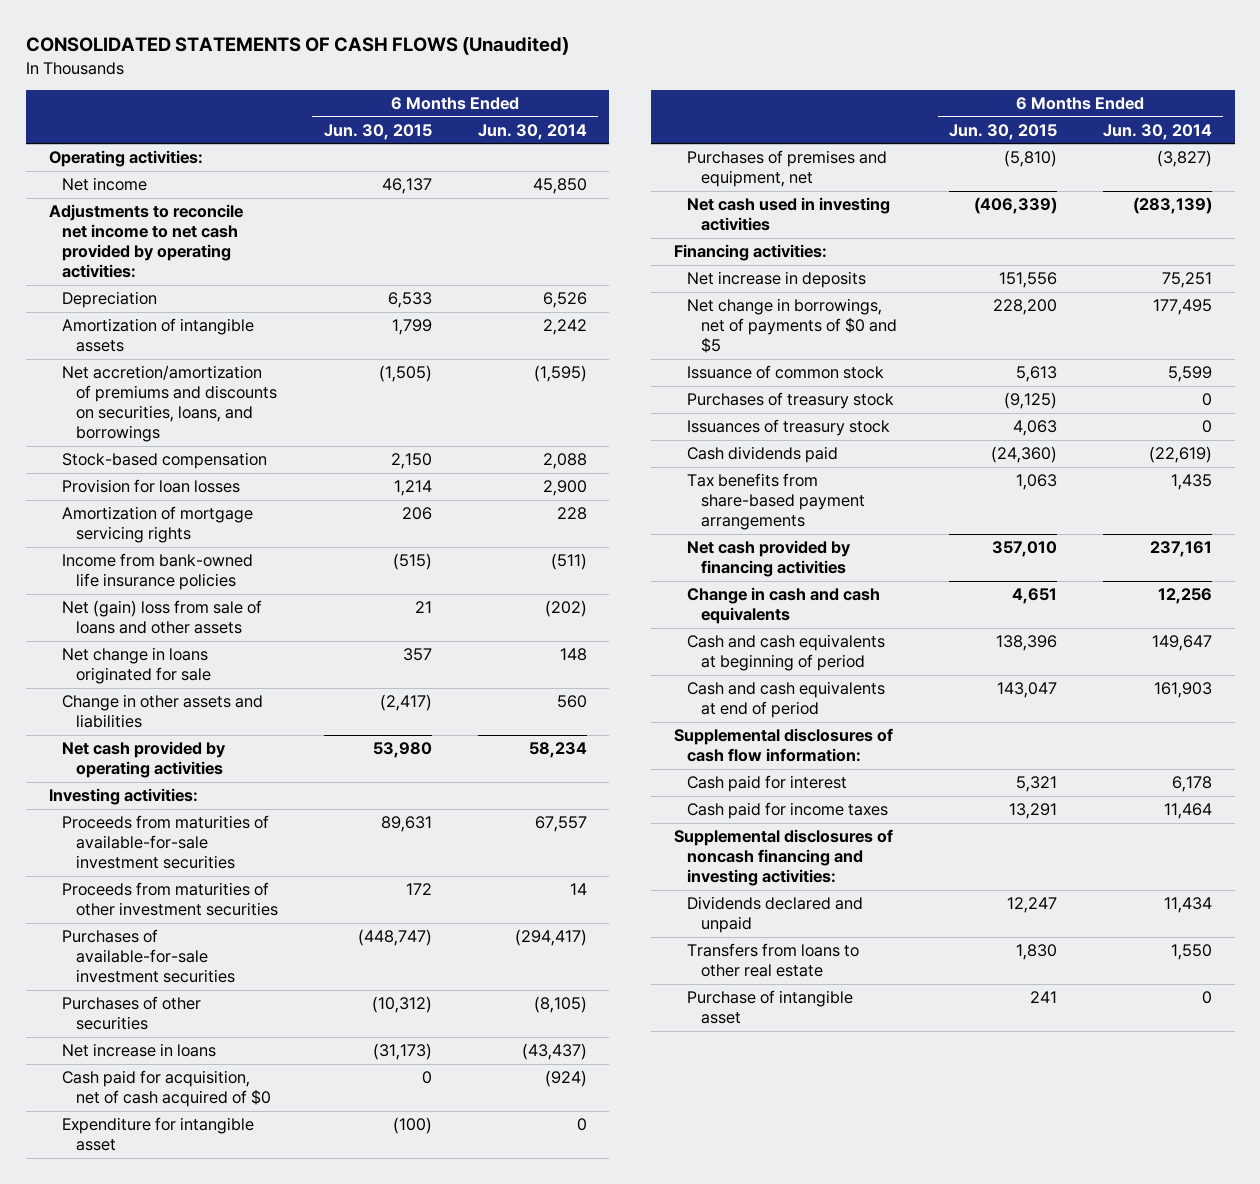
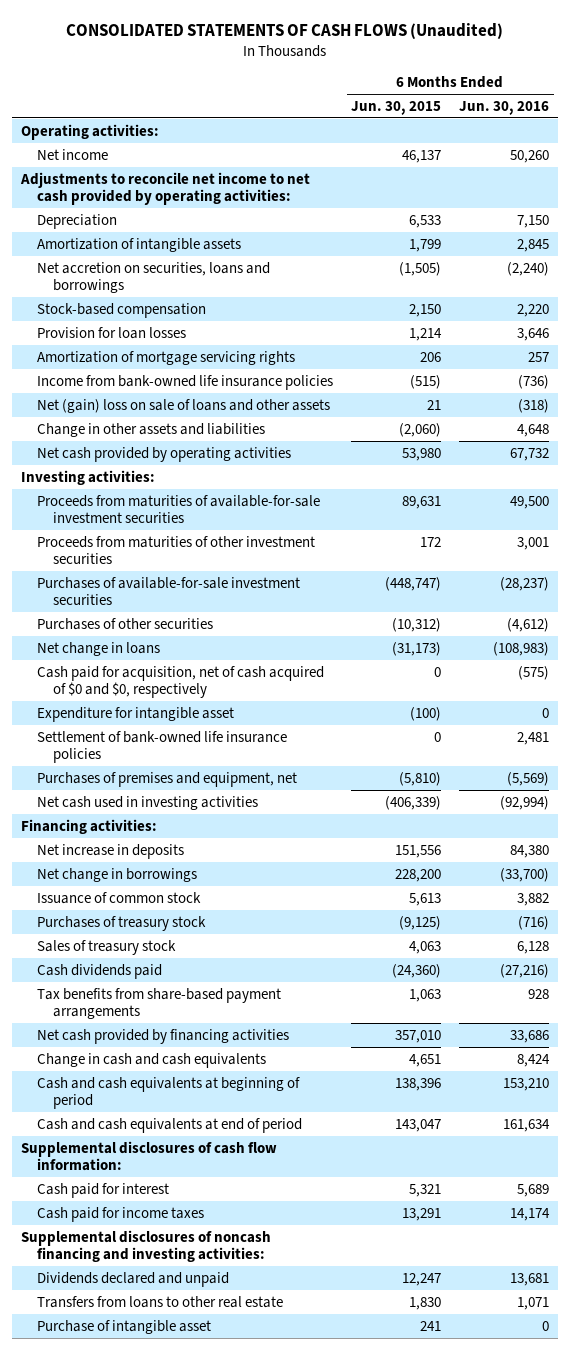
- | 6 Months Ended Jun. 30, 2015 | 6 Months Ended Jun. 30, 2014
+ | 6 Months Ended Jun. 30, 2015 | 6 Months Ended Jun. 30, 2016
- Net accretion/amortization of premiums and discounts on securities, loans, and borrowings | (1,505) | (1,595)
+ Net accretion on securities, loans and borrowings | (1,505) | (2,240)
- Net (gain) loss from sale of loans and other assets | 21 | (202)
- Net change in loans originated for sale | 357 | 148
- Change in other assets and liabilities | (2,417) | 560
+ Net (gain) loss on sale of loans and other assets | 21 | (318)
+ Change in other assets and liabilities | (2,060) | 4,648
- Net increase in loans | (31,173) | (43,437)
- Cash paid for acquisition, net of cash acquired of $0 | 0 | (924)
+ Net change in loans | (31,173) | (108,983)
+ Cash paid for acquisition, net of cash acquired of $0 and $0, respectively | 0 | (575)
+ Settlement of bank-owned life insurance policies | 0 | 2,481
- Net change in borrowings, net of payments of $0 and $5 | 228,200 | 177,495
+ Net change in borrowings | 228,200 | (33,700)
- Issuances of treasury stock | 4,063 | 0
+ Sales of treasury stock | 4,063 | 6,128

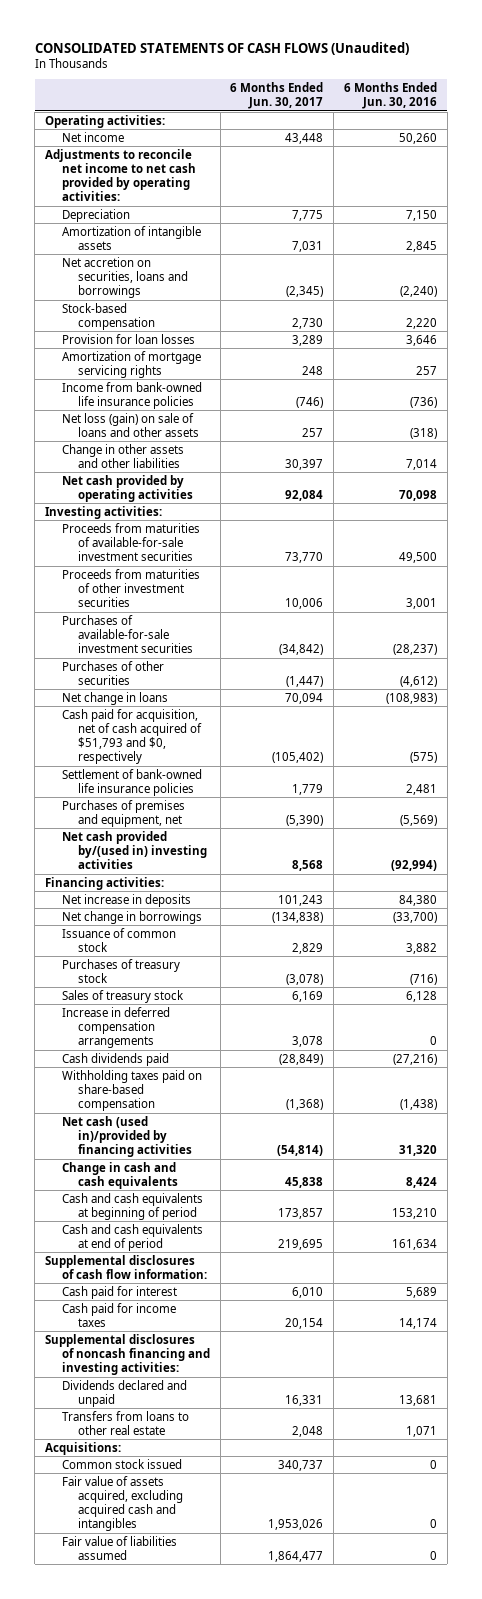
- | 6 Months Ended Jun. 30, 2015 | 6 Months Ended Jun. 30, 2016
+ | 6 Months Ended Jun. 30, 2017 | 6 Months Ended Jun. 30, 2016
- Net (gain) loss on sale of loans and other assets | 21 | (318)
- Change in other assets and liabilities | (2,060) | 4,648
- Net cash provided by operating activities | 53,980 | 67,732
+ Net loss (gain) on sale of loans and other assets | 257 | (318)
+ Change in other assets and other liabilities | 30,397 | 7,014
+ Net cash provided by operating activities | 92,084 | 70,098
- Cash paid for acquisition, net of cash acquired of $0 and $0, respectively | 0 | (575)
- Expenditure for intangible asset | (100) | 0
+ Cash paid for acquisition, net of cash acquired of $51,793 and $0, respectively | (105,402) | (575)
- Net cash used in investing activities | (406,339) | (92,994)
+ Net cash provided by/(used in) investing activities | 8,568 | (92,994)
+ Increase in deferred compensation arrangements | 3,078 | 0
- Tax benefits from share-based payment arrangements | 1,063 | 928
- Net cash provided by financing activities | 357,010 | 33,686
+ Withholding taxes paid on share-based compensation | (1,368) | (1,438)
+ Net cash (used in)/provided by financing activities | (54,814) | 31,320
- Purchase of intangible asset | 241 | 0
+ Acquisitions:
+ Common stock issued | 340,737 | 0
+ Fair value of assets acquired, excluding acquired cash and intangibles | 1,953,026 | 0
+ Fair value of liabilities assumed | 1,864,477 | 0

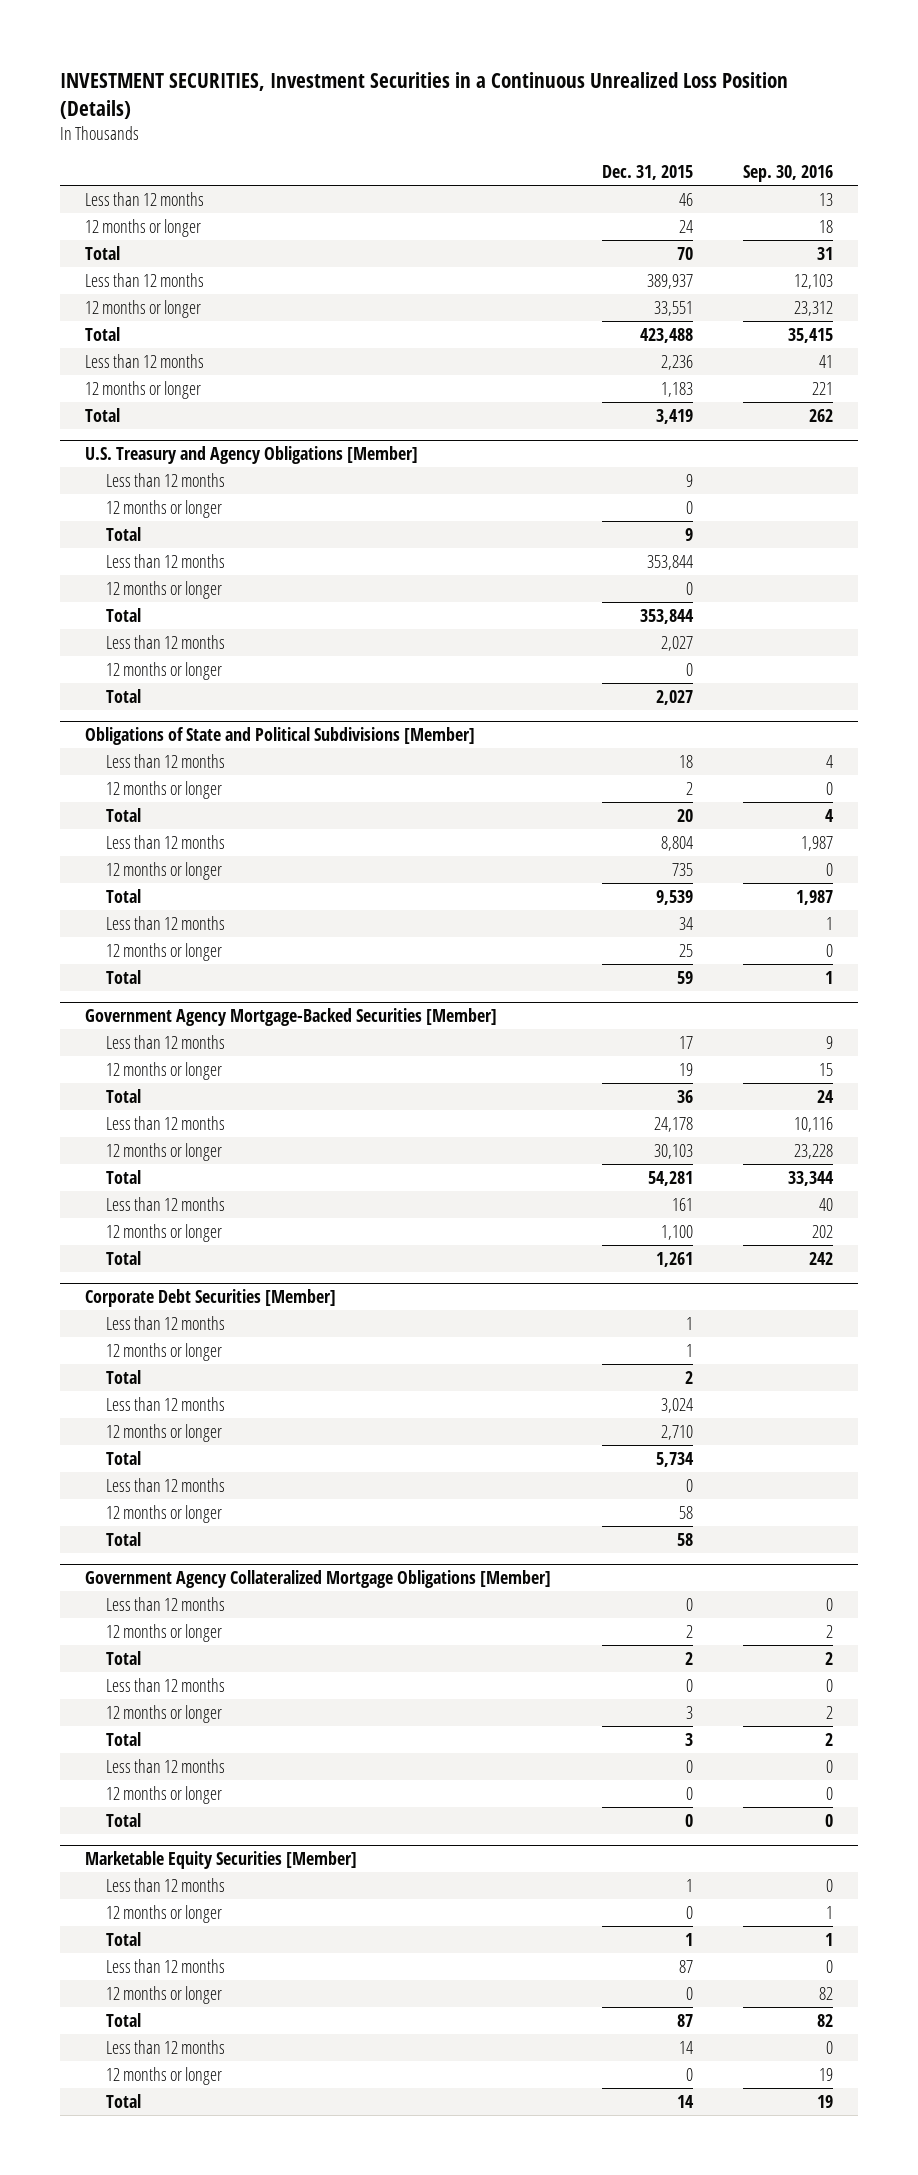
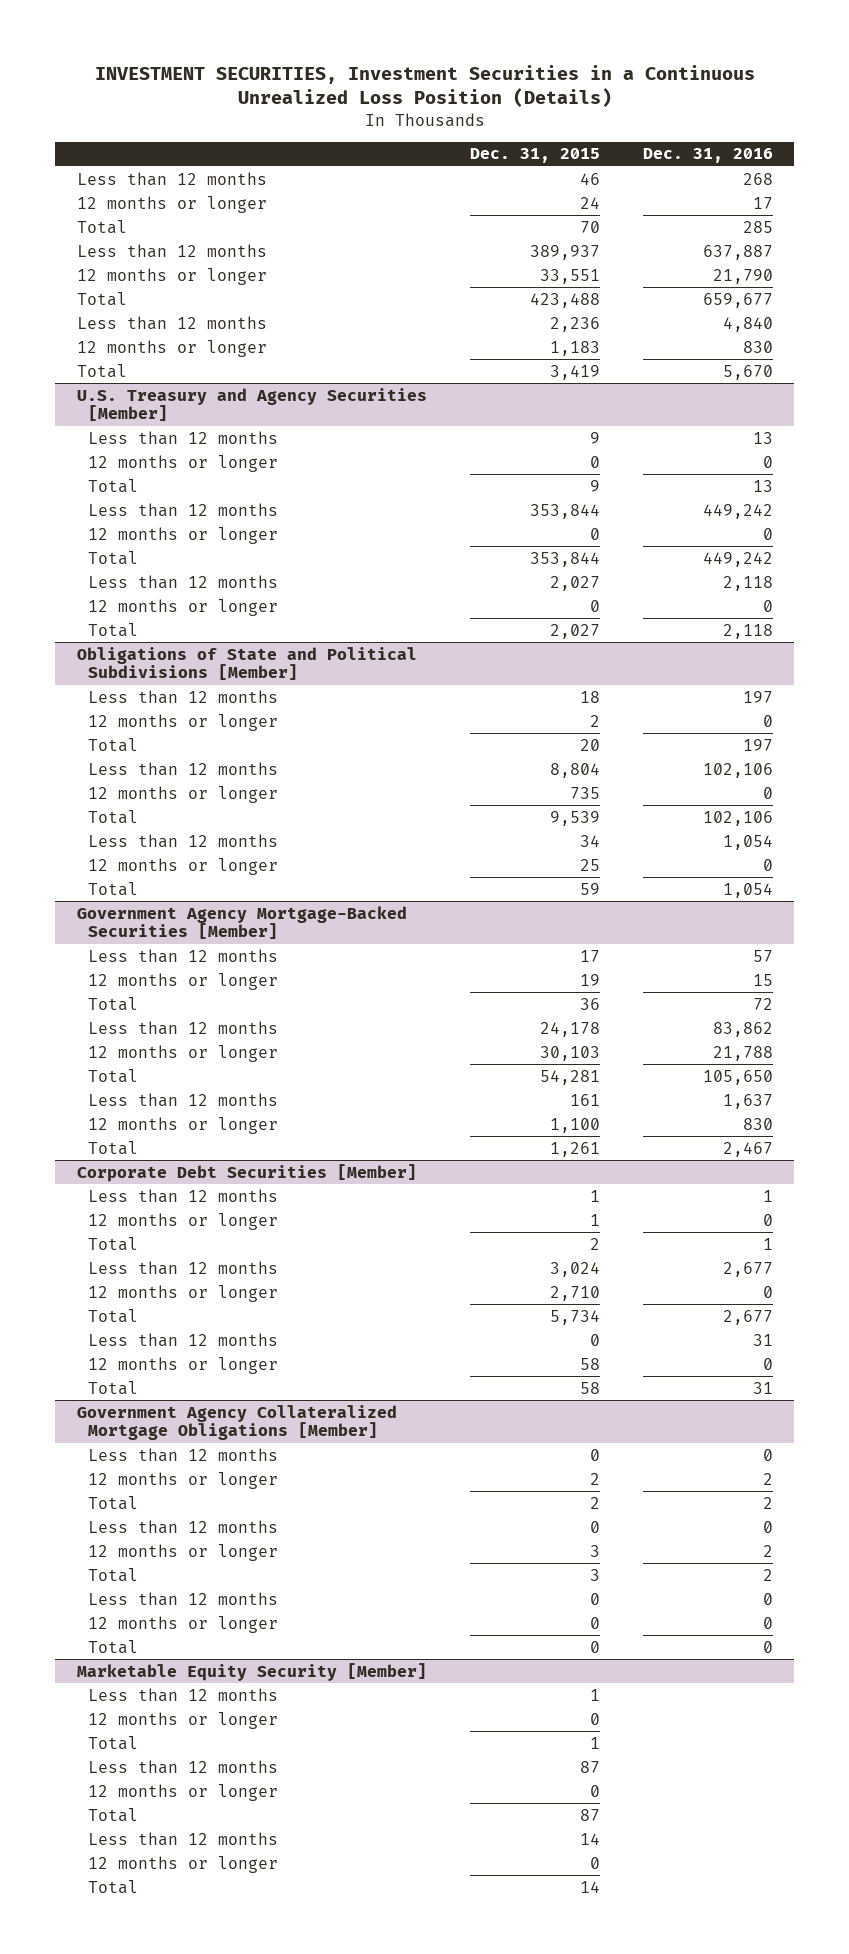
- | Dec. 31, 2015 | Sep. 30, 2016
+ | Dec. 31, 2015 | Dec. 31, 2016
- U.S. Treasury and Agency Obligations [Member]
+ U.S. Treasury and Agency Securities [Member]
- Marketable Equity Securities [Member]
+ Marketable Equity Security [Member]

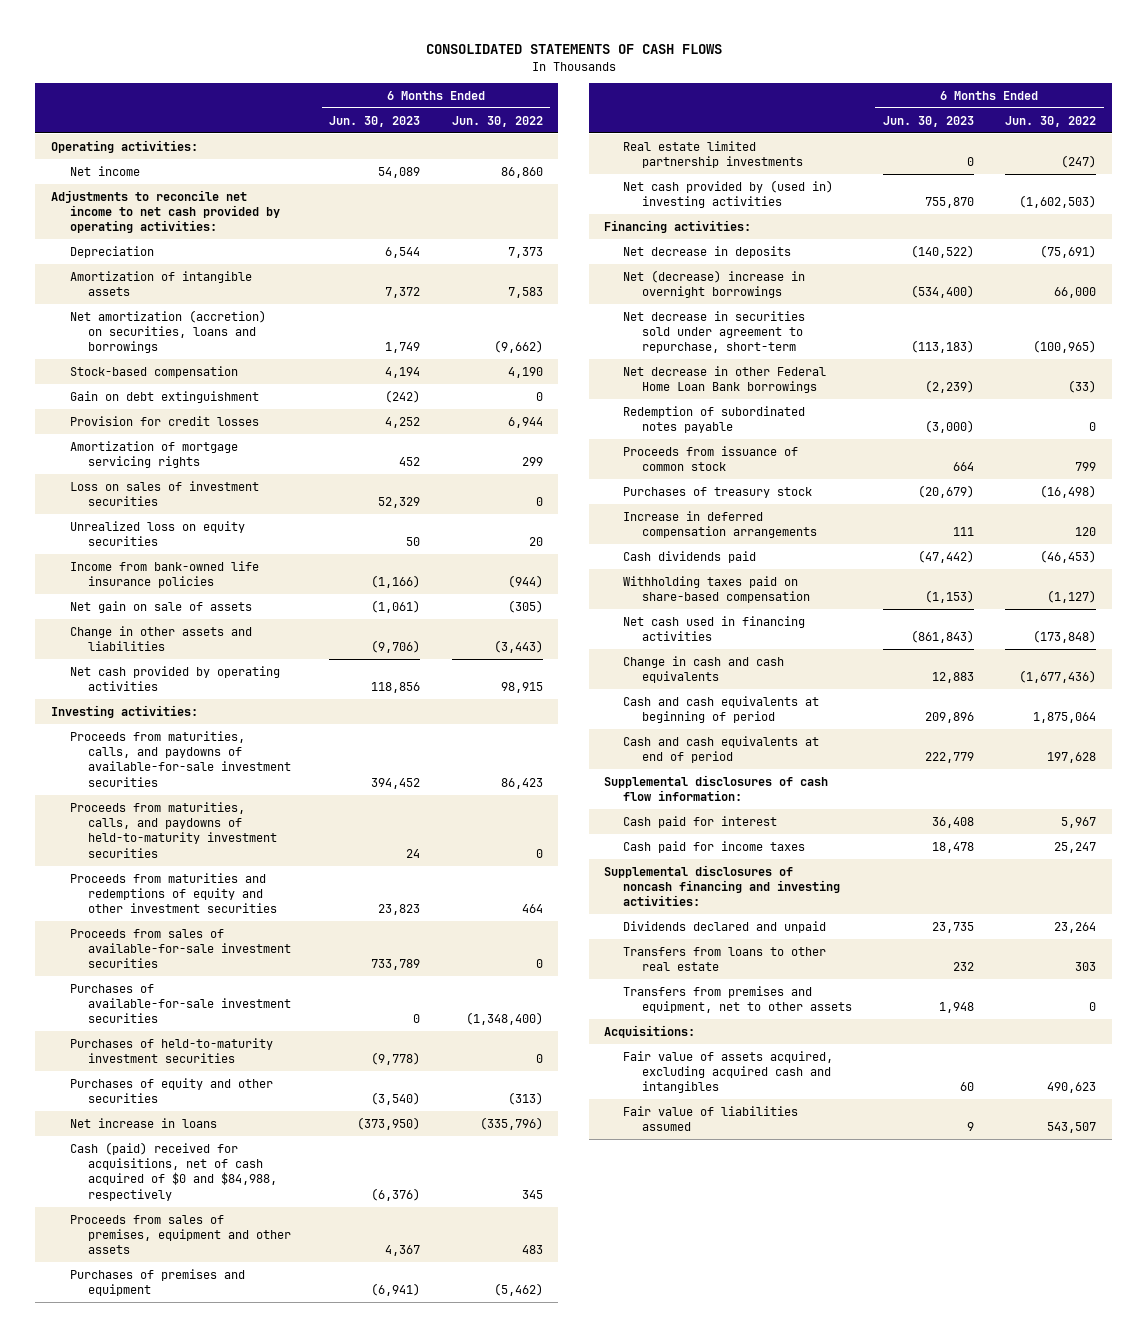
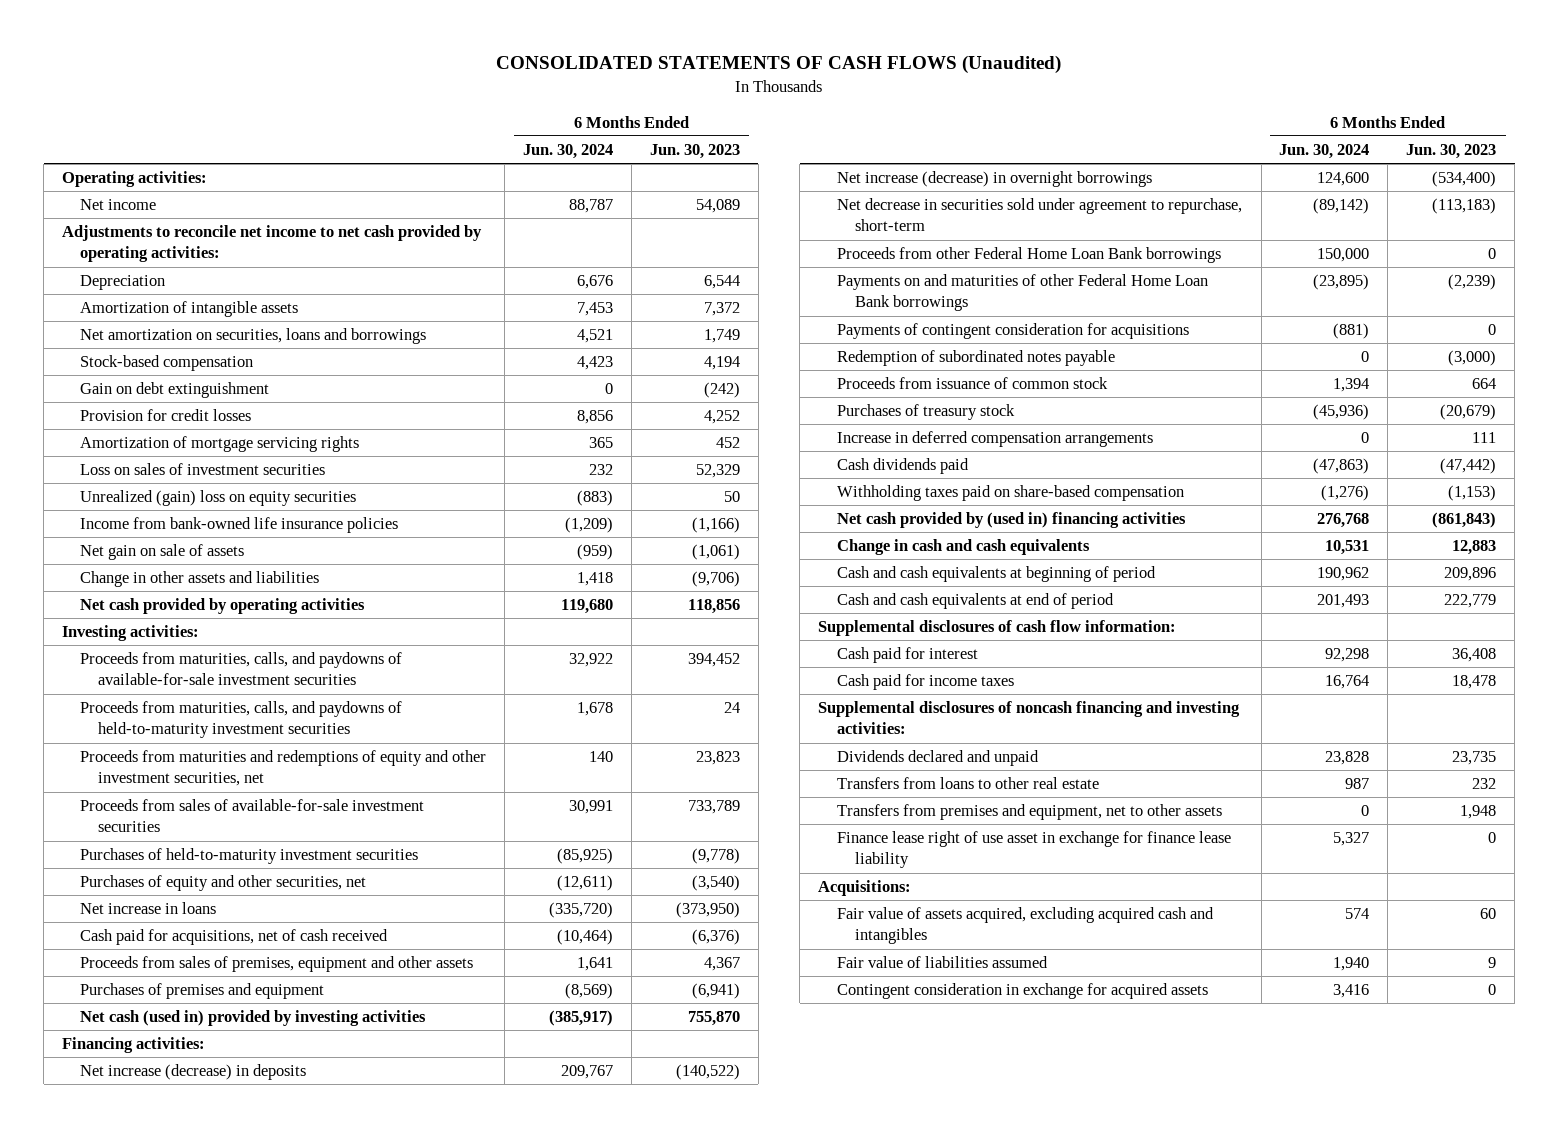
- CONSOLIDATED STATEMENTS OF CASH FLOWS
+ CONSOLIDATED STATEMENTS OF CASH FLOWS (Unaudited)
- | 6 Months Ended Jun. 30, 2023 | 6 Months Ended Jun. 30, 2022
+ | 6 Months Ended Jun. 30, 2024 | 6 Months Ended Jun. 30, 2023
- Net amortization (accretion) on securities, loans and borrowings | 1,749 | (9,662)
+ Net amortization on securities, loans and borrowings | 4,521 | 1,749
- Unrealized loss on equity securities | 50 | 20
+ Unrealized (gain) loss on equity securities | (883) | 50
- Proceeds from maturities and redemptions of equity and other investment securities | 23,823 | 464
+ Proceeds from maturities and redemptions of equity and other investment securities, net | 140 | 23,823
- Purchases of available-for-sale investment securities | 0 | (1,348,400)
- Purchases of equity and other securities | (3,540) | (313)
+ Purchases of equity and other securities, net | (12,611) | (3,540)
- Cash (paid) received for acquisitions, net of cash acquired of $0 and $84,988, respectively | (6,376) | 345
+ Cash paid for acquisitions, net of cash received | (10,464) | (6,376)
- Real estate limited partnership investments | 0 | (247)
- Net cash provided by (used in) investing activities | 755,870 | (1,602,503)
+ Net cash (used in) provided by investing activities | (385,917) | 755,870
- Net decrease in deposits | (140,522) | (75,691)
- Net (decrease) increase in overnight borrowings | (534,400) | 66,000
+ Net increase (decrease) in deposits | 209,767 | (140,522)
+ Net increase (decrease) in overnight borrowings | 124,600 | (534,400)
- Net decrease in other Federal Home Loan Bank borrowings | (2,239) | (33)
+ Proceeds from other Federal Home Loan Bank borrowings | 150,000 | 0
+ Payments on and maturities of other Federal Home Loan Bank borrowings | (23,895) | (2,239)
+ Payments of contingent consideration for acquisitions | (881) | 0
- Net cash used in financing activities | (861,843) | (173,848)
+ Net cash provided by (used in) financing activities | 276,768 | (861,843)
+ Finance lease right of use asset in exchange for finance lease liability | 5,327 | 0
+ Contingent consideration in exchange for acquired assets | 3,416 | 0

